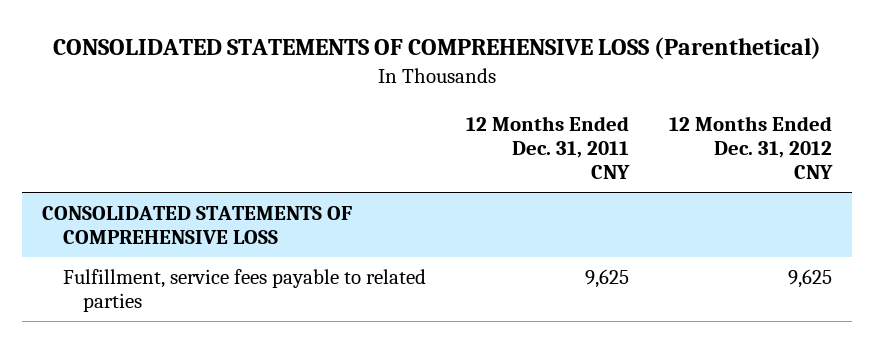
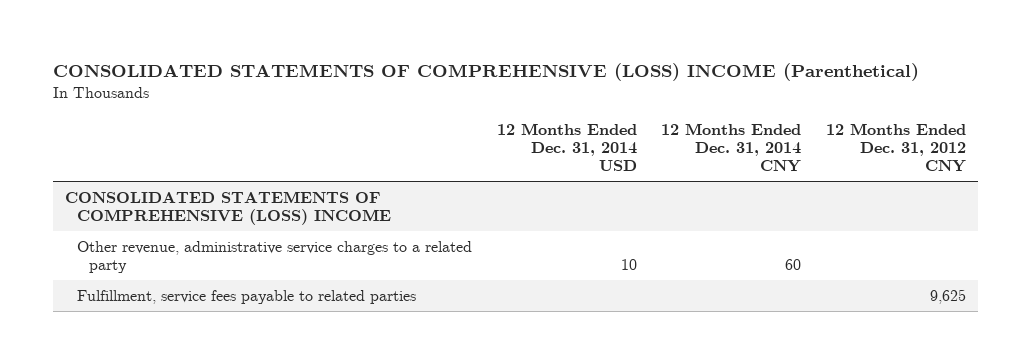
- CONSOLIDATED STATEMENTS OF COMPREHENSIVE LOSS (Parenthetical)
+ CONSOLIDATED STATEMENTS OF COMPREHENSIVE (LOSS) INCOME (Parenthetical)
- | 12 Months Ended Dec. 31, 2011 CNY | 12 Months Ended Dec. 31, 2012 CNY
+ | 12 Months Ended Dec. 31, 2014 USD | 12 Months Ended Dec. 31, 2014 CNY | 12 Months Ended Dec. 31, 2012 CNY
- CONSOLIDATED STATEMENTS OF COMPREHENSIVE LOSS
+ CONSOLIDATED STATEMENTS OF COMPREHENSIVE (LOSS) INCOME
+ Other revenue, administrative service charges to a related party | 10 | 60 |

